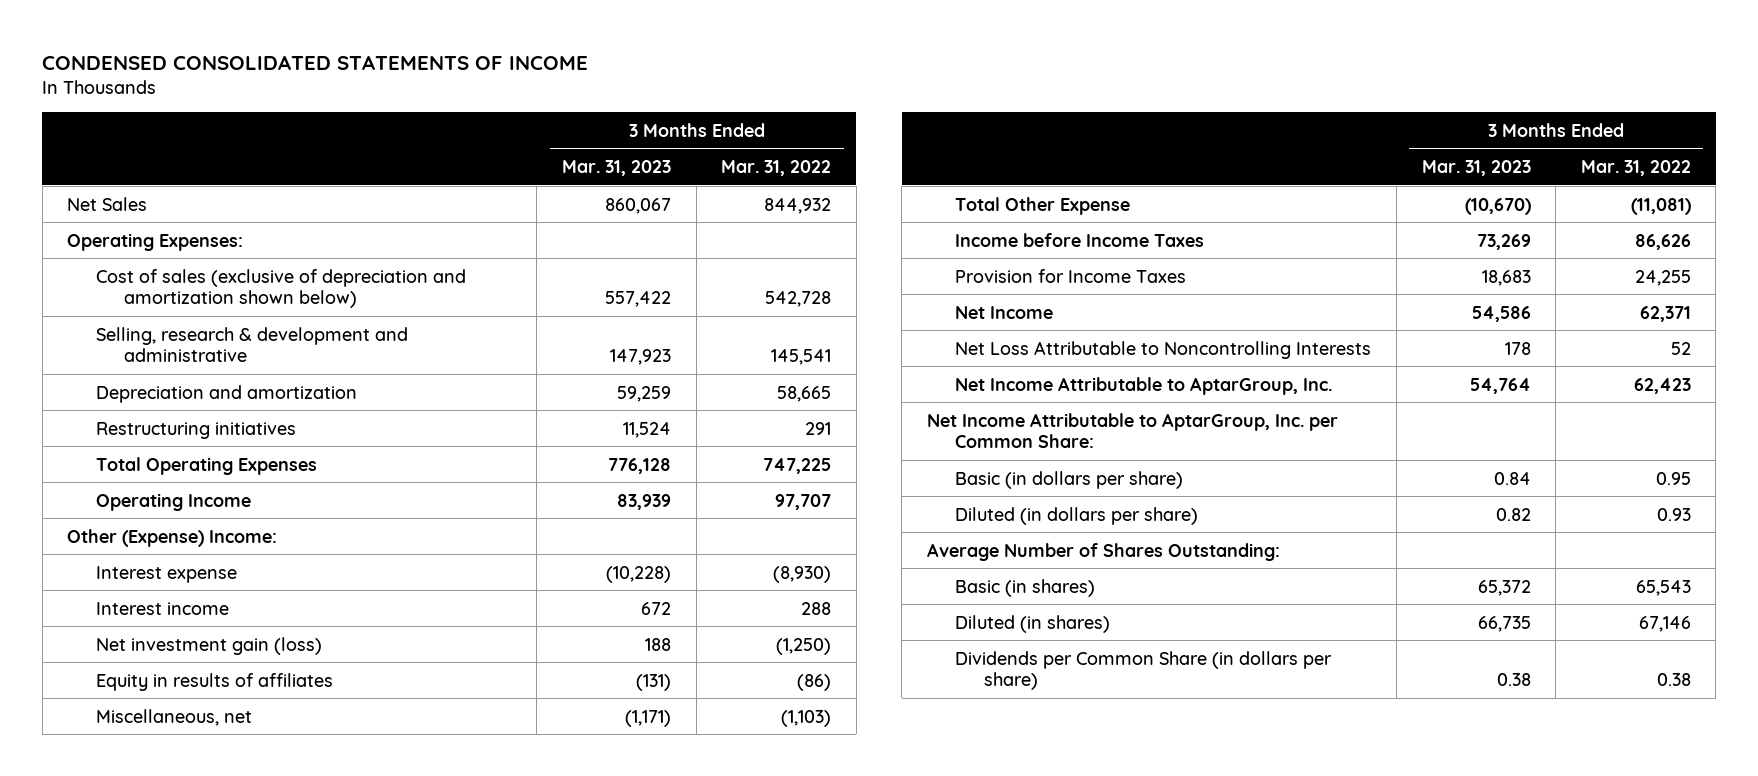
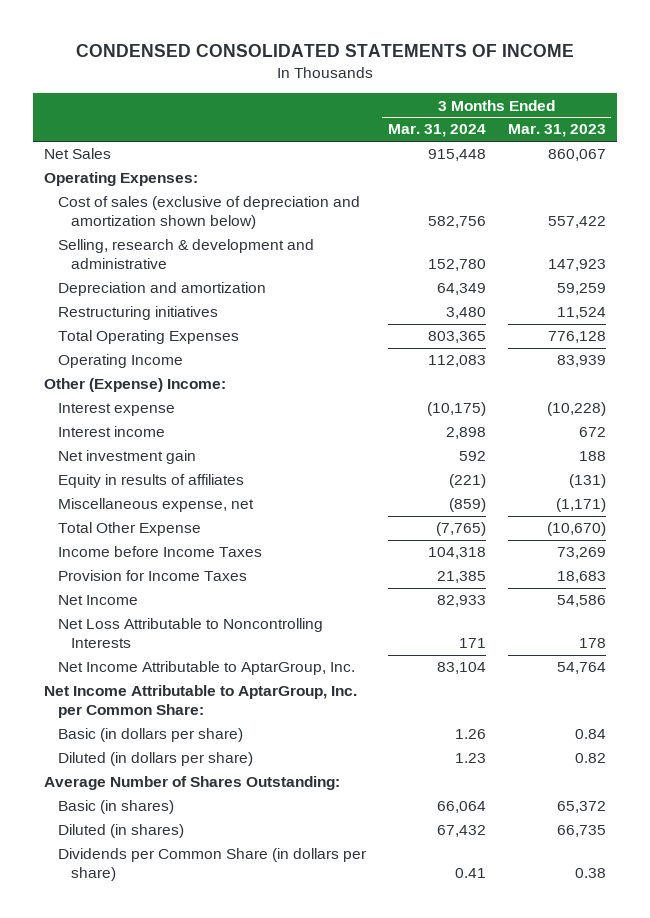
- | 3 Months Ended Mar. 31, 2023 | 3 Months Ended Mar. 31, 2022
+ | 3 Months Ended Mar. 31, 2024 | 3 Months Ended Mar. 31, 2023
- Net investment gain (loss) | 188 | (1,250)
+ Net investment gain | 592 | 188
- Miscellaneous, net | (1,171) | (1,103)
+ Miscellaneous expense, net | (859) | (1,171)

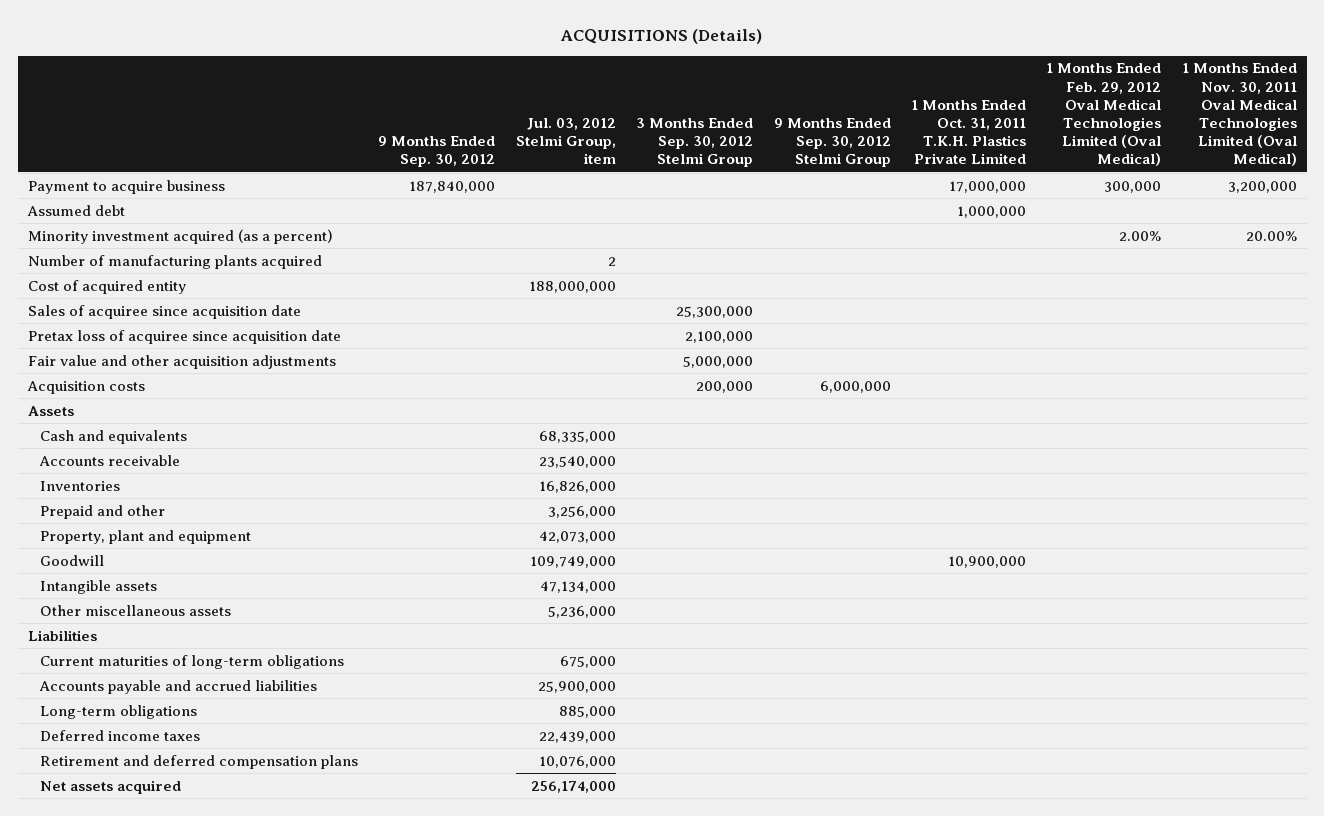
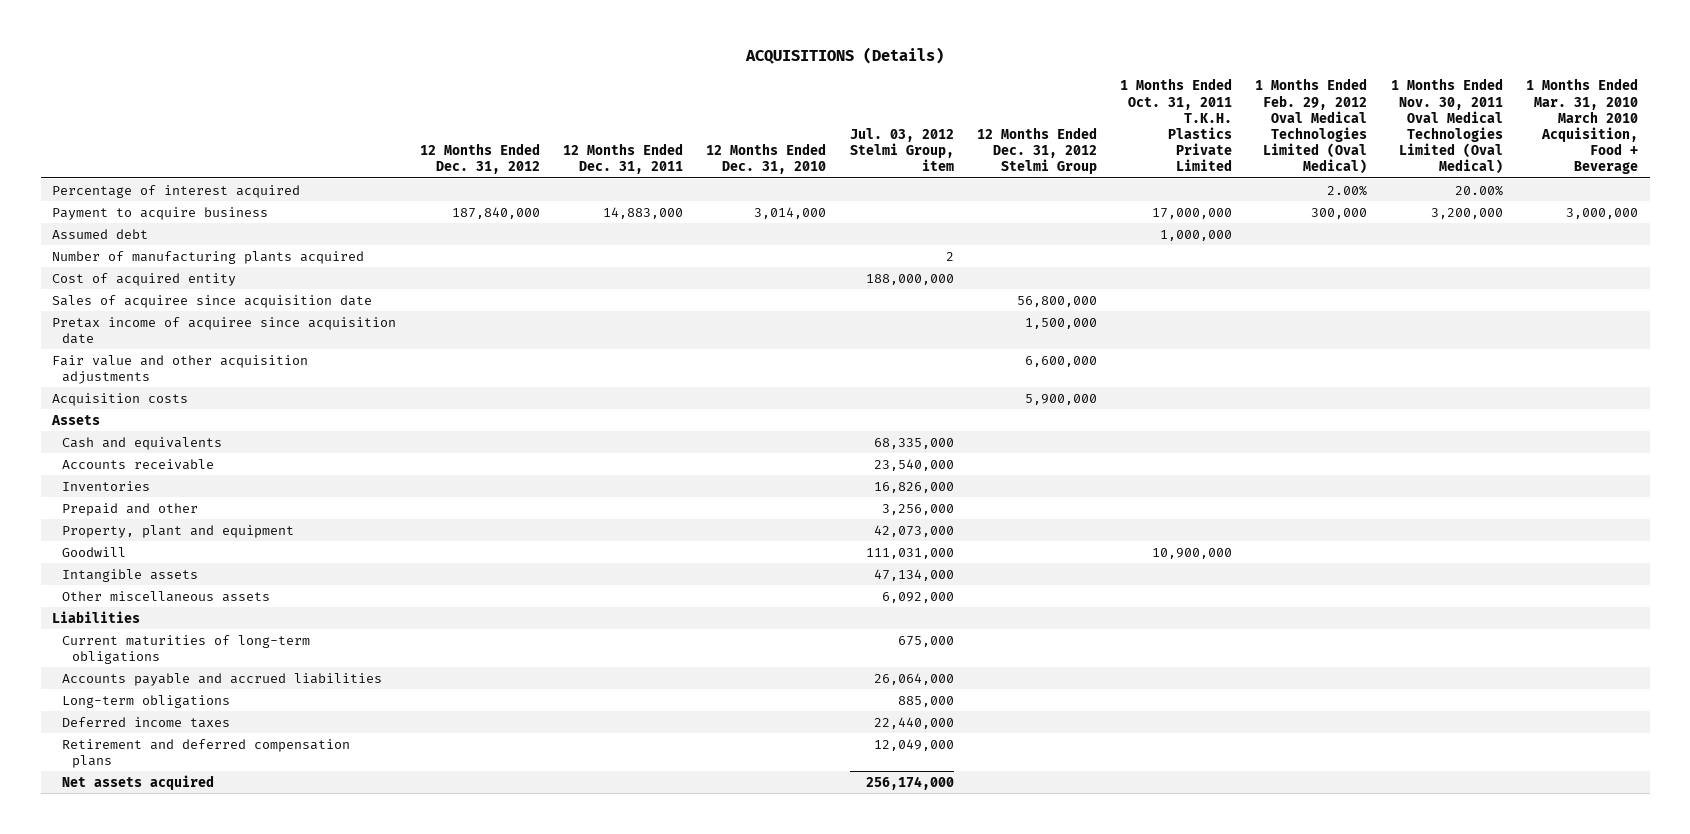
- | 9 Months Ended Sep. 30, 2012 | Jul. 03, 2012 Stelmi Group, item | 3 Months Ended Sep. 30, 2012 Stelmi Group | 9 Months Ended Sep. 30, 2012 Stelmi Group | 1 Months Ended Oct. 31, 2011 T.K.H. Plastics Private Limited | 1 Months Ended Feb. 29, 2012 Oval Medical Technologies Limited (Oval Medical) | 1 Months Ended Nov. 30, 2011 Oval Medical Technologies Limited (Oval Medical)
+ | 12 Months Ended Dec. 31, 2012 | 12 Months Ended Dec. 31, 2011 | 12 Months Ended Dec. 31, 2010 | Jul. 03, 2012 Stelmi Group, item | 12 Months Ended Dec. 31, 2012 Stelmi Group | 1 Months Ended Oct. 31, 2011 T.K.H. Plastics Private Limited | 1 Months Ended Feb. 29, 2012 Oval Medical Technologies Limited (Oval Medical) | 1 Months Ended Nov. 30, 2011 Oval Medical Technologies Limited (Oval Medical) | 1 Months Ended Mar. 31, 2010 March 2010 Acquisition, Food + Beverage
+ Percentage of interest acquired | | | | | | | 2.00% | 20.00% |
- Minority investment acquired (as a percent) | | | | | | 2.00% | 20.00%
- Pretax loss of acquiree since acquisition date | | | 2,100,000 | | | |
+ Pretax income of acquiree since acquisition date | | | | | 1,500,000 | | | |
- Goodwill | | 109,749,000 | | | 10,900,000 | |
+ Goodwill | | | | 111,031,000 | | 10,900,000 | | |
- Other miscellaneous assets | | 5,236,000 | | | | |
+ Other miscellaneous assets | | | | 6,092,000 | | | | |
- Accounts payable and accrued liabilities | | 25,900,000 | | | | |
+ Accounts payable and accrued liabilities | | | | 26,064,000 | | | | |
- Deferred income taxes | | 22,439,000 | | | | |
- Retirement and deferred compensation plans | | 10,076,000 | | | | |
+ Deferred income taxes | | | | 22,440,000 | | | | |
+ Retirement and deferred compensation plans | | | | 12,049,000 | | | | |

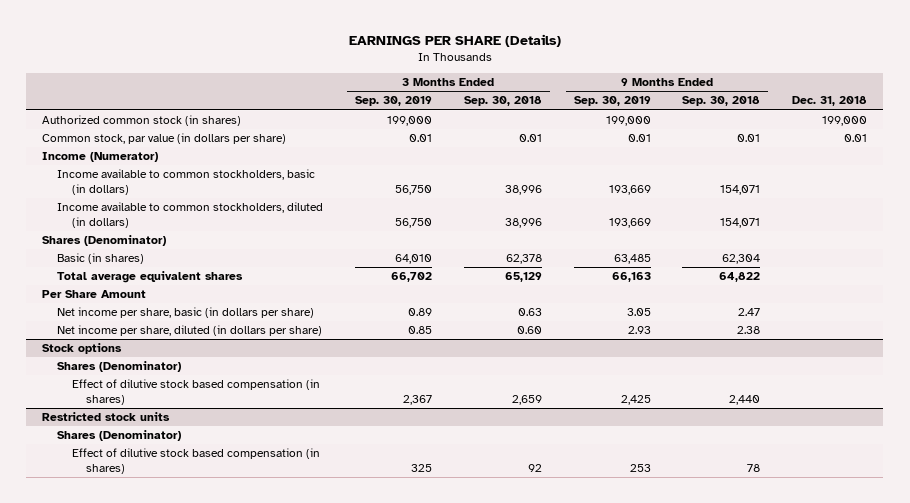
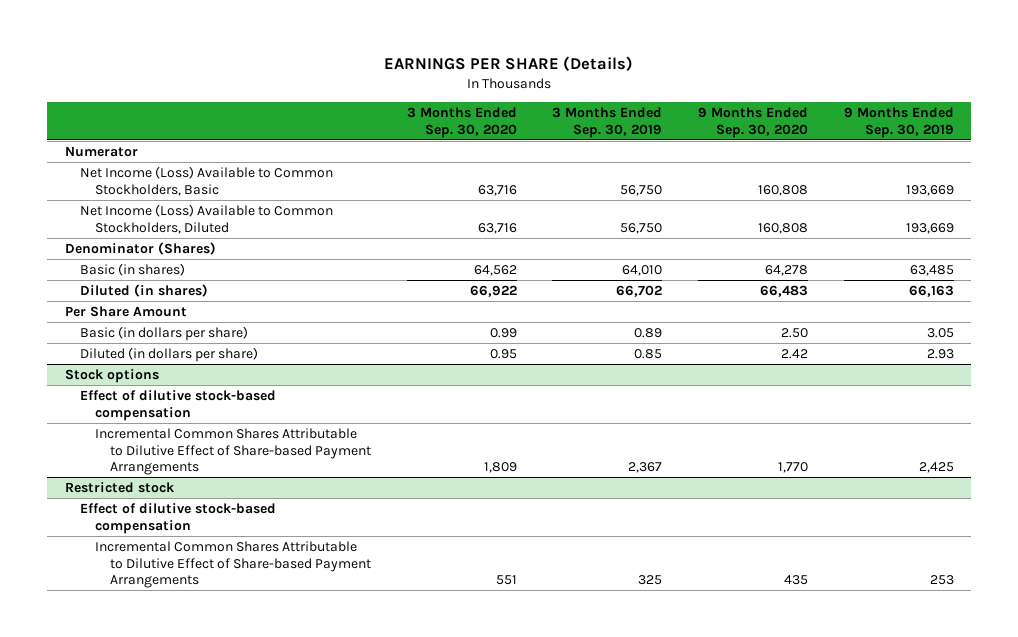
- | 3 Months Ended Sep. 30, 2019 | 3 Months Ended Sep. 30, 2018 | 9 Months Ended Sep. 30, 2019 | 9 Months Ended Sep. 30, 2018 | Dec. 31, 2018
+ | 3 Months Ended Sep. 30, 2020 | 3 Months Ended Sep. 30, 2019 | 9 Months Ended Sep. 30, 2020 | 9 Months Ended Sep. 30, 2019
- Authorized common stock (in shares) | 199,000 | | 199,000 | | 199,000
- Common stock, par value (in dollars per share) | 0.01 | 0.01 | 0.01 | 0.01 | 0.01
- Income (Numerator)
- Income available to common stockholders, basic (in dollars) | 56,750 | 38,996 | 193,669 | 154,071 |
- Income available to common stockholders, diluted (in dollars) | 56,750 | 38,996 | 193,669 | 154,071 |
- Shares (Denominator)
+ Numerator
+ Net Income (Loss) Available to Common Stockholders, Basic | 63,716 | 56,750 | 160,808 | 193,669
+ Net Income (Loss) Available to Common Stockholders, Diluted | 63,716 | 56,750 | 160,808 | 193,669
+ Denominator (Shares)
- Total average equivalent shares | 66,702 | 65,129 | 66,163 | 64,822 |
+ Diluted (in shares) | 66,922 | 66,702 | 66,483 | 66,163
- Net income per share, basic (in dollars per share) | 0.89 | 0.63 | 3.05 | 2.47 |
- Net income per share, diluted (in dollars per share) | 0.85 | 0.60 | 2.93 | 2.38 |
+ Basic (in dollars per share) | 0.99 | 0.89 | 2.50 | 3.05
+ Diluted (in dollars per share) | 0.95 | 0.85 | 2.42 | 2.93
@ Stock options
- Shares (Denominator)
- Effect of dilutive stock based compensation (in shares) | 2,367 | 2,659 | 2,425 | 2,440 |
- Restricted stock units
- Shares (Denominator)
- Effect of dilutive stock based compensation (in shares) | 325 | 92 | 253 | 78 |
@ Stock options
+ Effect of dilutive stock-based compensation
+ Incremental Common Shares Attributable to Dilutive Effect of Share-based Payment Arrangements | 1,809 | 2,367 | 1,770 | 2,425
+ Restricted stock
+ Effect of dilutive stock-based compensation
+ Incremental Common Shares Attributable to Dilutive Effect of Share-based Payment Arrangements | 551 | 325 | 435 | 253

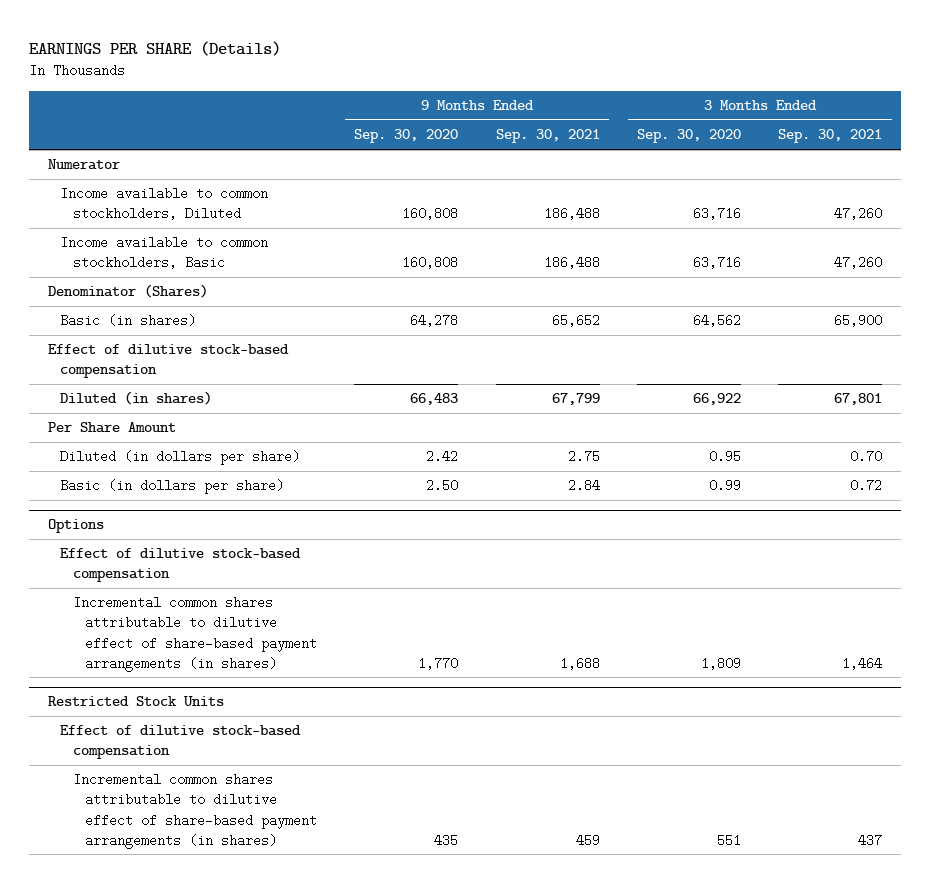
- | 3 Months Ended Sep. 30, 2020 | 3 Months Ended Sep. 30, 2019 | 9 Months Ended Sep. 30, 2020 | 9 Months Ended Sep. 30, 2019
+ | 9 Months Ended Sep. 30, 2020 | 9 Months Ended Sep. 30, 2021 | 3 Months Ended Sep. 30, 2020 | 3 Months Ended Sep. 30, 2021
- Net Income (Loss) Available to Common Stockholders, Basic | 63,716 | 56,750 | 160,808 | 193,669
- Net Income (Loss) Available to Common Stockholders, Diluted | 63,716 | 56,750 | 160,808 | 193,669
+ Income available to common stockholders, Diluted | 160,808 | 186,488 | 63,716 | 47,260
+ Income available to common stockholders, Basic | 160,808 | 186,488 | 63,716 | 47,260
+ Effect of dilutive stock-based compensation
- Stock options
moved down: Basic (in dollars per share) | 2.50 | 2.84 | 0.99 | 0.72
+ Options
- Incremental Common Shares Attributable to Dilutive Effect of Share-based Payment Arrangements | 1,809 | 2,367 | 1,770 | 2,425
- Restricted stock
+ Incremental common shares attributable to dilutive effect of share-based payment arrangements (in shares) | 1,770 | 1,688 | 1,809 | 1,464
+ Restricted Stock Units
- Incremental Common Shares Attributable to Dilutive Effect of Share-based Payment Arrangements | 551 | 325 | 435 | 253
+ Incremental common shares attributable to dilutive effect of share-based payment arrangements (in shares) | 435 | 459 | 551 | 437

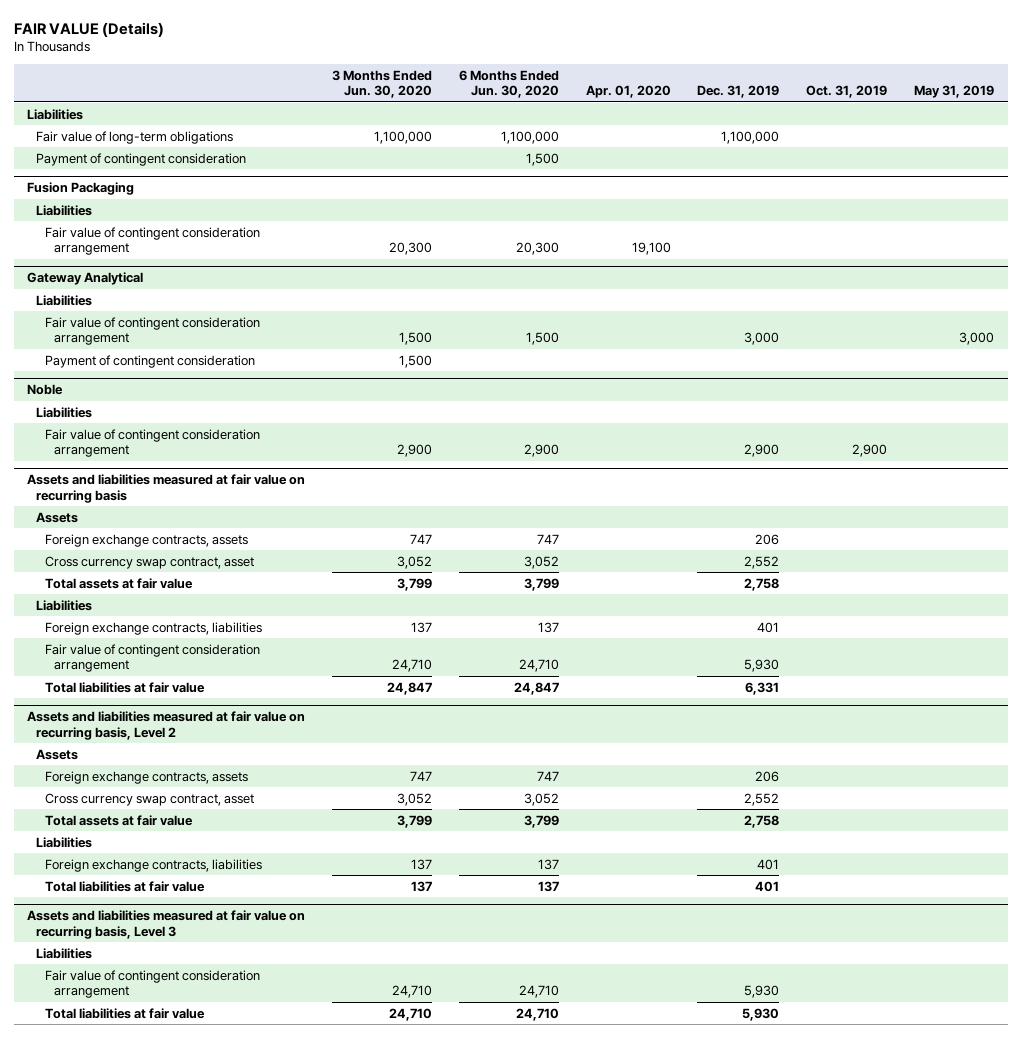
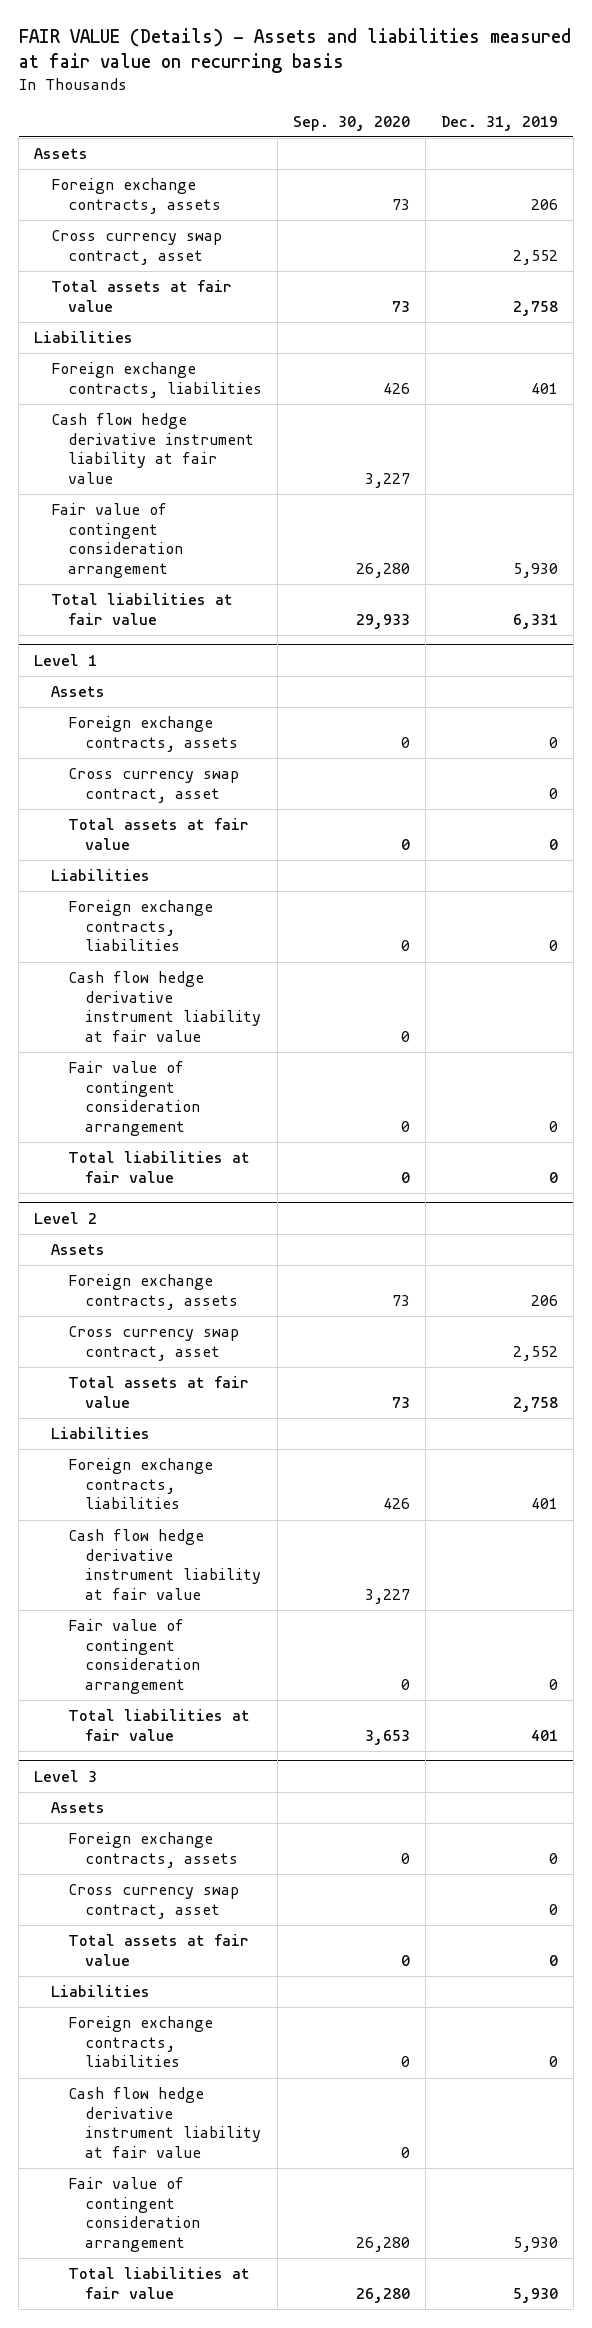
- FAIR VALUE (Details)
+ FAIR VALUE (Details) - Assets and liabilities measured at fair value on recurring basis
- | 3 Months Ended Jun. 30, 2020 | 6 Months Ended Jun. 30, 2020 | Apr. 01, 2020 | Dec. 31, 2019 | Oct. 31, 2019 | May 31, 2019
+ | Sep. 30, 2020 | Dec. 31, 2019
- Liabilities
- Fair value of long-term obligations | 1,100,000 | 1,100,000 | | 1,100,000 | |
- Payment of contingent consideration | | 1,500 | | | |
- Fusion Packaging
- Liabilities
- Fair value of contingent consideration arrangement | 20,300 | 20,300 | 19,100 | | |
- Gateway Analytical
- Liabilities
- Fair value of contingent consideration arrangement | 1,500 | 1,500 | | 3,000 | | 3,000
- Payment of contingent consideration | 1,500 | | | | |
- Noble
- Liabilities
- Fair value of contingent consideration arrangement | 2,900 | 2,900 | | 2,900 | 2,900 |
- Assets and liabilities measured at fair value on recurring basis
+ Cash flow hedge derivative instrument liability at fair value | 3,227 |
- Assets and liabilities measured at fair value on recurring basis, Level 2
+ Level 1
+ Foreign exchange contracts, assets | 0 | 0
+ Cross currency swap contract, asset | | 0
+ Total assets at fair value | 0 | 0
+ Liabilities
+ Foreign exchange contracts, liabilities | 0 | 0
+ Cash flow hedge derivative instrument liability at fair value | 0 |
+ Fair value of contingent consideration arrangement | 0 | 0
+ Total liabilities at fair value | 0 | 0
+ Level 2
+ Assets
+ Cash flow hedge derivative instrument liability at fair value | 3,227 |
+ Fair value of contingent consideration arrangement | 0 | 0
- Assets and liabilities measured at fair value on recurring basis, Level 3
+ Level 3
+ Assets
+ Foreign exchange contracts, assets | 0 | 0
+ Cross currency swap contract, asset | | 0
+ Total assets at fair value | 0 | 0
+ Foreign exchange contracts, liabilities | 0 | 0
+ Cash flow hedge derivative instrument liability at fair value | 0 |

